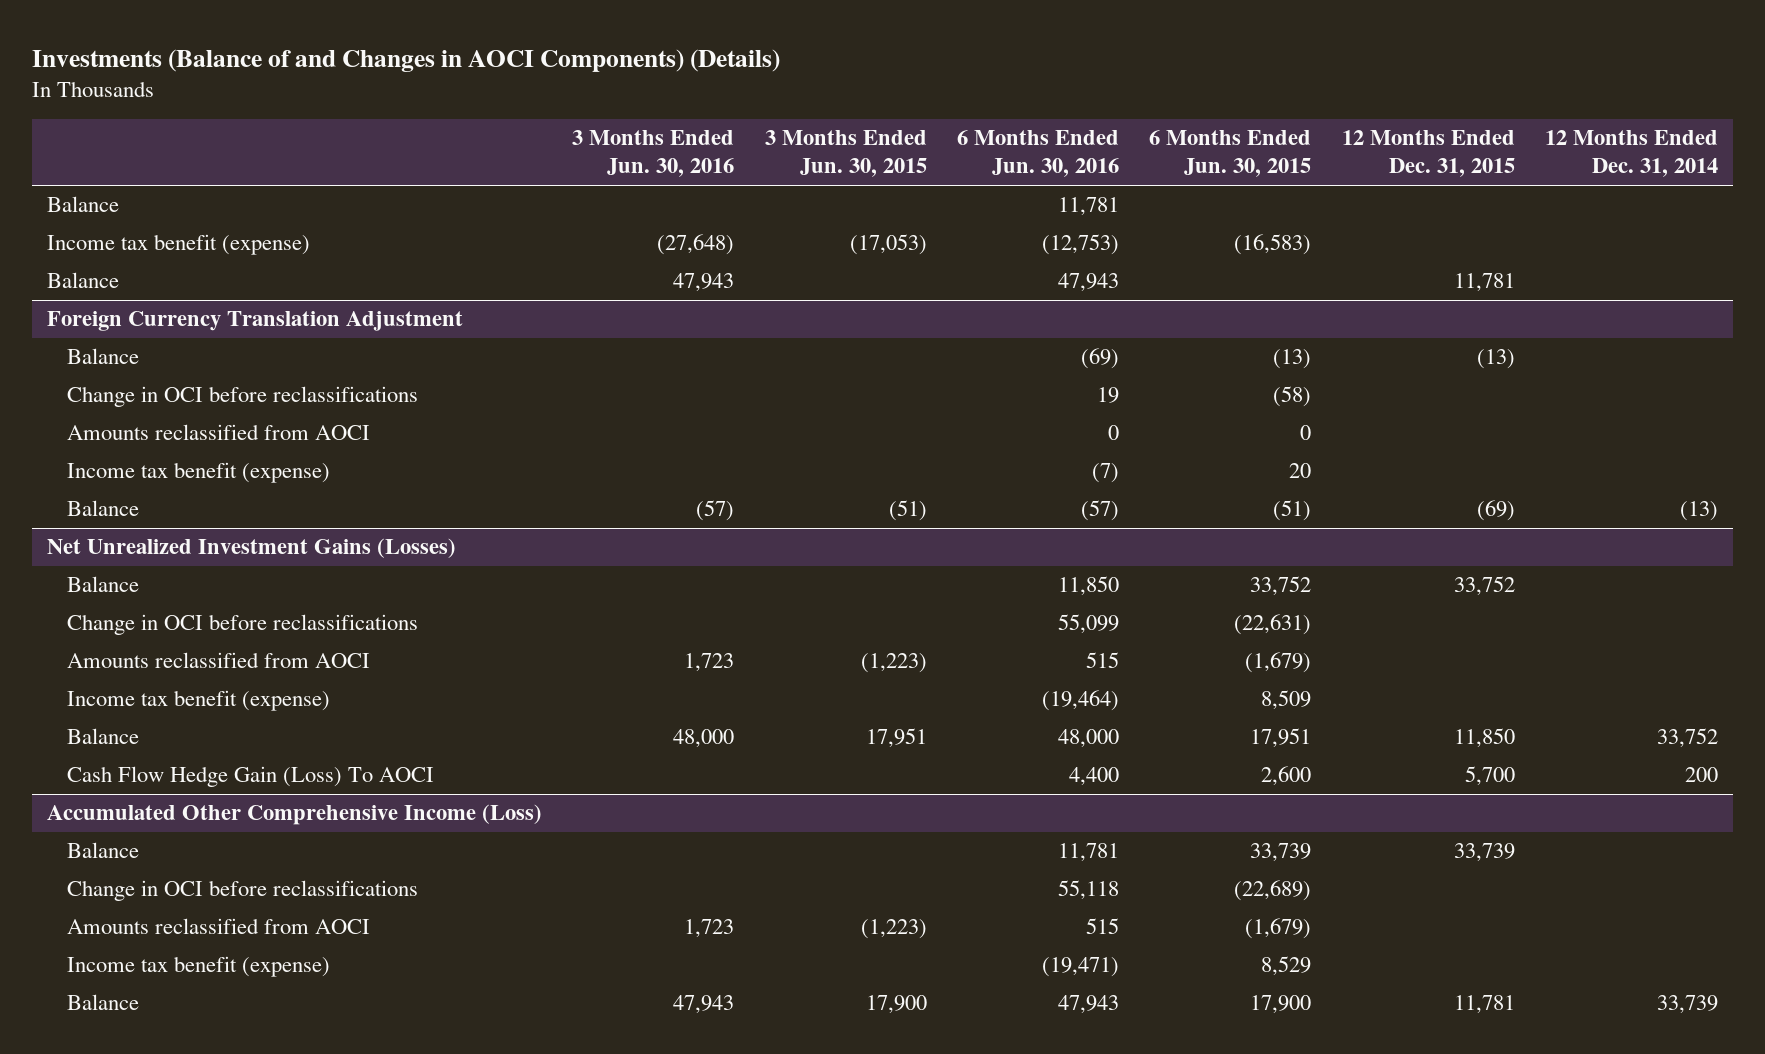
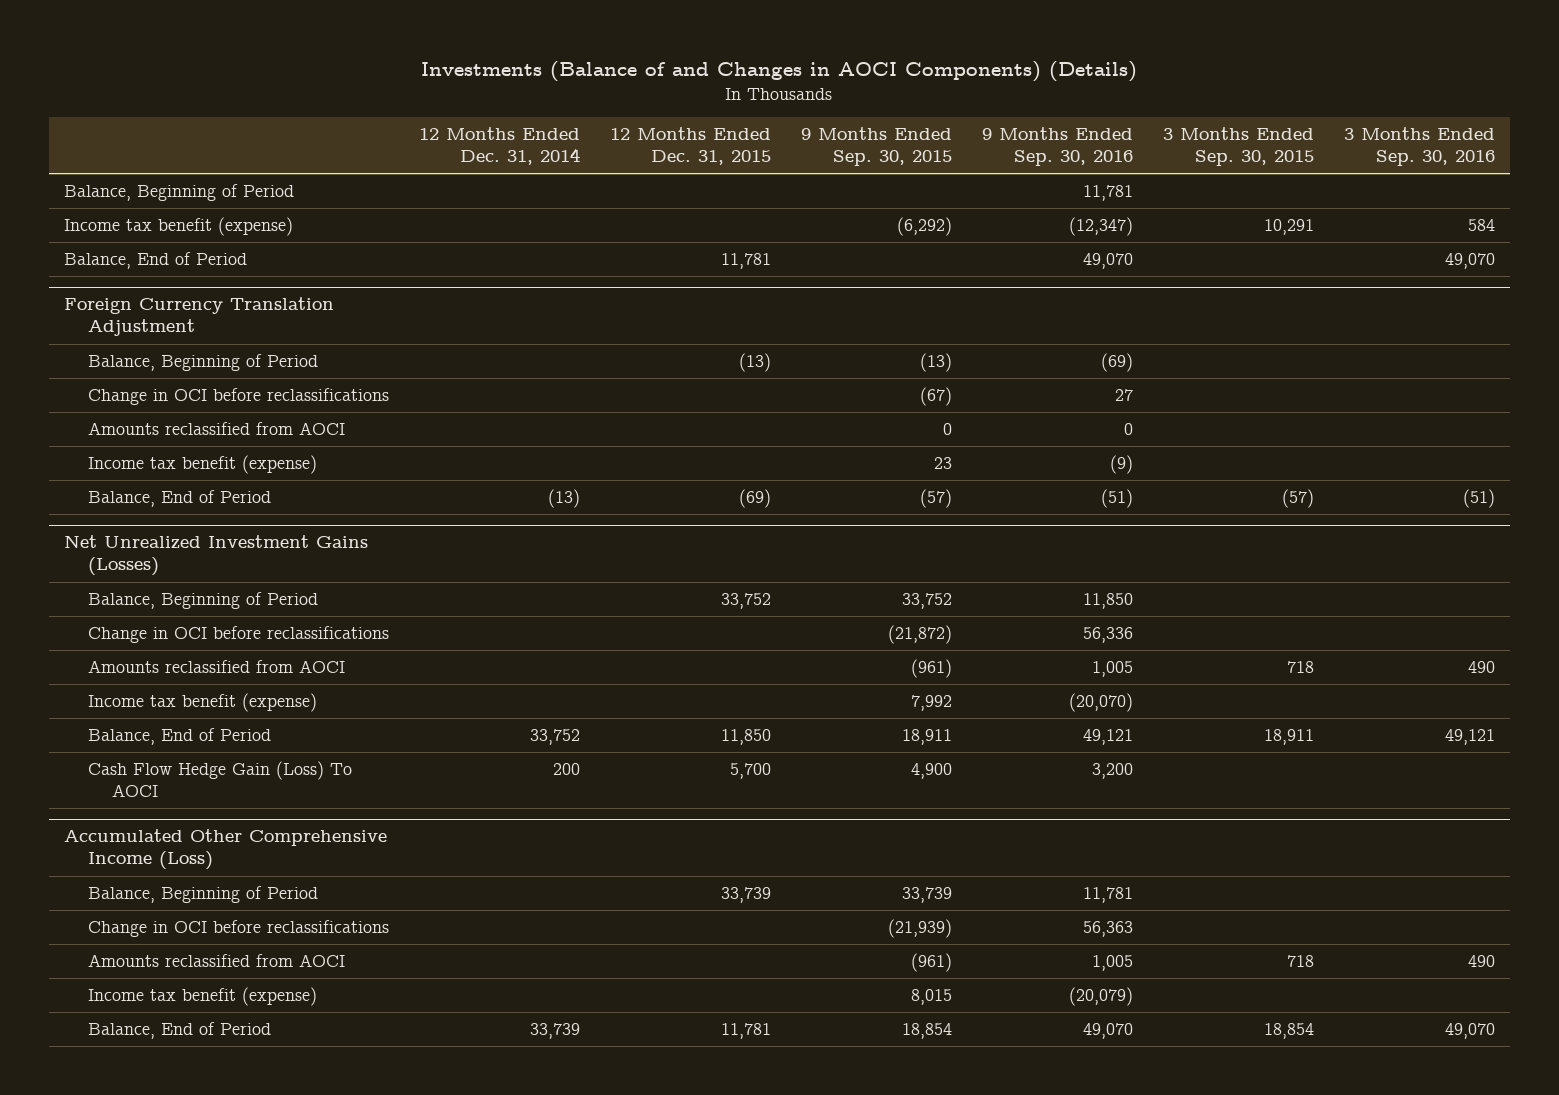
- | 3 Months Ended Jun. 30, 2016 | 3 Months Ended Jun. 30, 2015 | 6 Months Ended Jun. 30, 2016 | 6 Months Ended Jun. 30, 2015 | 12 Months Ended Dec. 31, 2015 | 12 Months Ended Dec. 31, 2014
+ | 12 Months Ended Dec. 31, 2014 | 12 Months Ended Dec. 31, 2015 | 9 Months Ended Sep. 30, 2015 | 9 Months Ended Sep. 30, 2016 | 3 Months Ended Sep. 30, 2015 | 3 Months Ended Sep. 30, 2016
- Balance | | | 11,781 | | |
+ Balance, Beginning of Period | | | | 11,781 | |
- Balance | 47,943 | | 47,943 | | 11,781 |
+ Balance, End of Period | | 11,781 | | 49,070 | | 49,070
@ Foreign Currency Translation Adjustment
- Balance | | | (69) | (13) | (13) |
+ Balance, Beginning of Period | | (13) | (13) | (69) | |
- Balance | (57) | (51) | (57) | (51) | (69) | (13)
+ Balance, End of Period | (13) | (69) | (57) | (51) | (57) | (51)
@ Net Unrealized Investment Gains (Losses)
- Balance | | | 11,850 | 33,752 | 33,752 |
+ Balance, Beginning of Period | | 33,752 | 33,752 | 11,850 | |
- Balance | 48,000 | 17,951 | 48,000 | 17,951 | 11,850 | 33,752
+ Balance, End of Period | 33,752 | 11,850 | 18,911 | 49,121 | 18,911 | 49,121
@ Accumulated Other Comprehensive Income (Loss)
- Balance | | | 11,781 | 33,739 | 33,739 |
+ Balance, Beginning of Period | | 33,739 | 33,739 | 11,781 | |
- Balance | 47,943 | 17,900 | 47,943 | 17,900 | 11,781 | 33,739
+ Balance, End of Period | 33,739 | 11,781 | 18,854 | 49,070 | 18,854 | 49,070

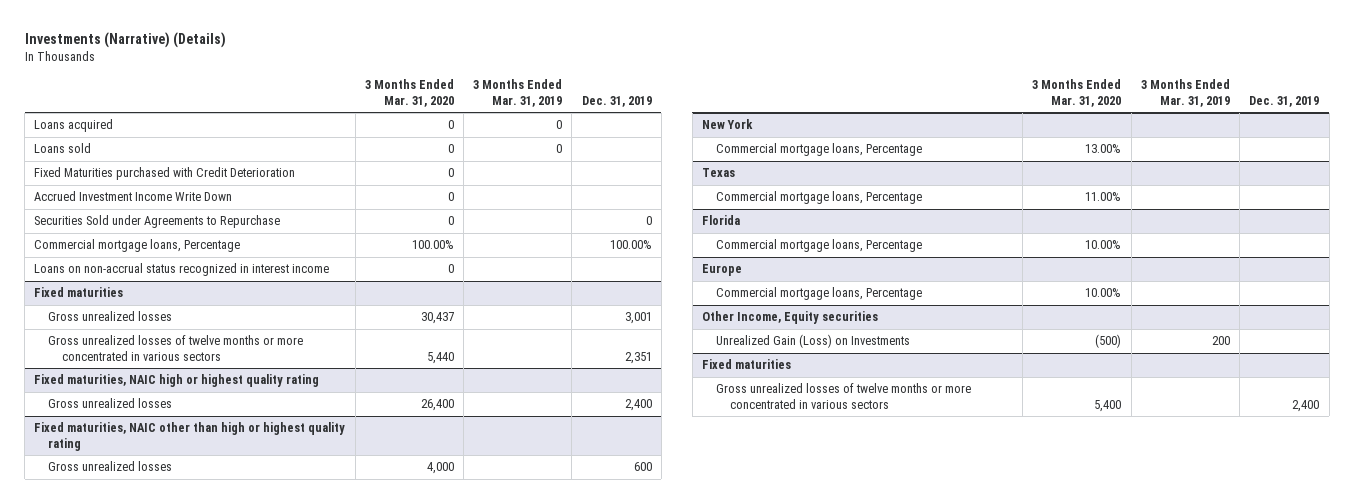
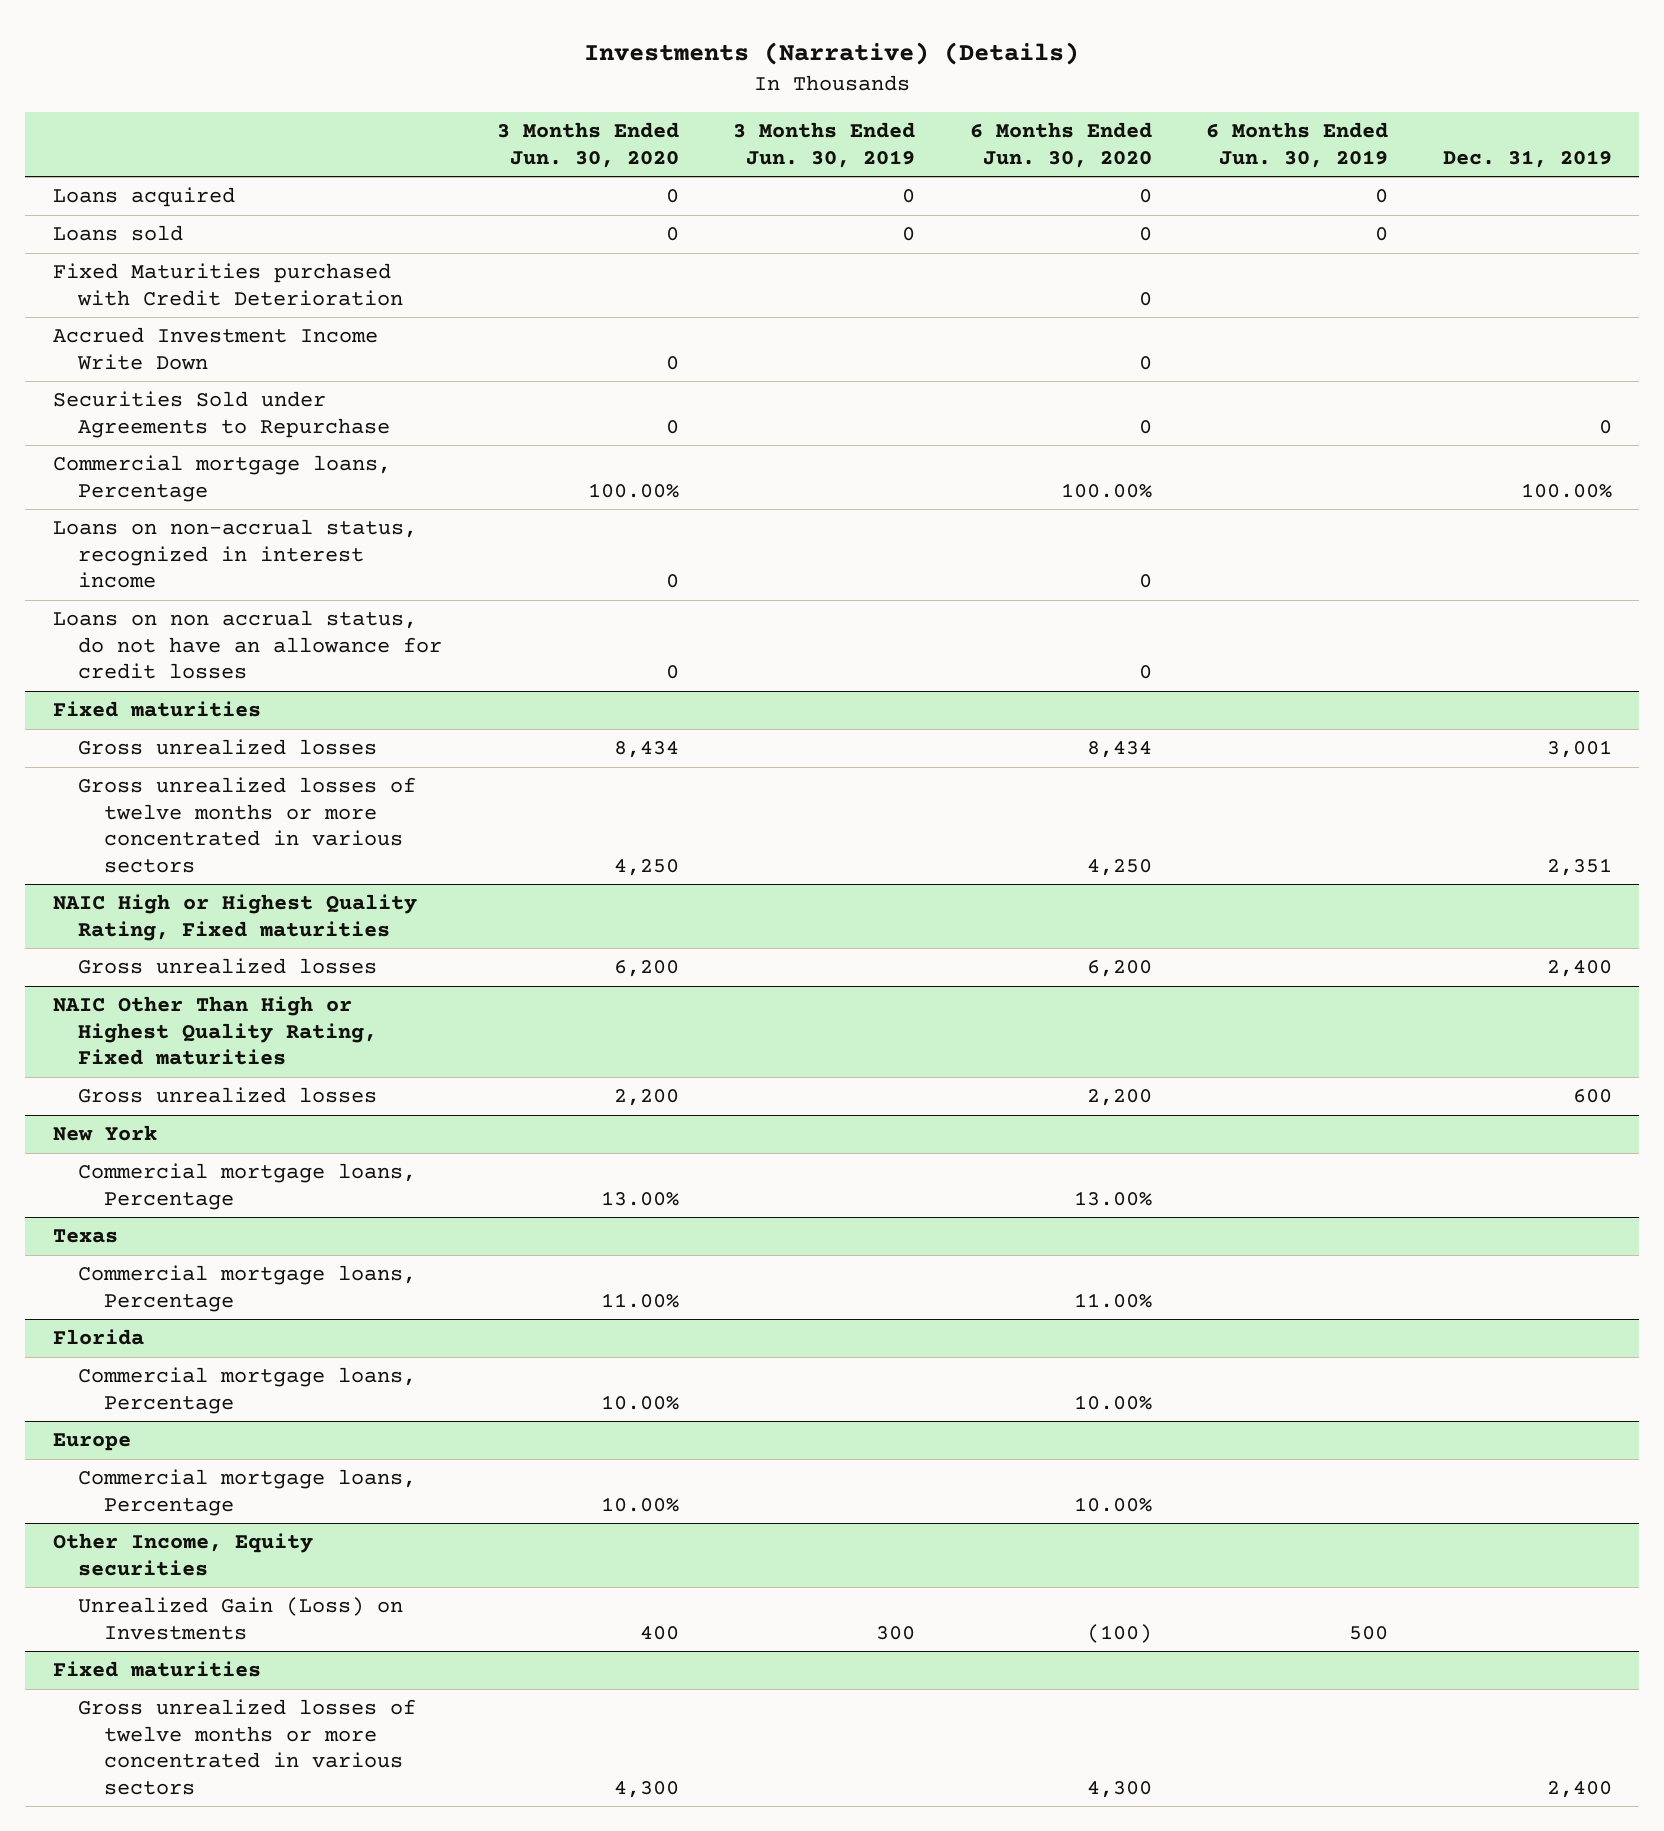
- | 3 Months Ended Mar. 31, 2020 | 3 Months Ended Mar. 31, 2019 | Dec. 31, 2019
+ | 3 Months Ended Jun. 30, 2020 | 3 Months Ended Jun. 30, 2019 | 6 Months Ended Jun. 30, 2020 | 6 Months Ended Jun. 30, 2019 | Dec. 31, 2019
- Loans on non-accrual status recognized in interest income | 0 | |
+ Loans on non-accrual status, recognized in interest income | 0 | | 0 | |
+ Loans on non accrual status, do not have an allowance for credit losses | 0 | | 0 | |
- Fixed maturities, NAIC high or highest quality rating
+ NAIC High or Highest Quality Rating, Fixed maturities
- Fixed maturities, NAIC other than high or highest quality rating
+ NAIC Other Than High or Highest Quality Rating, Fixed maturities

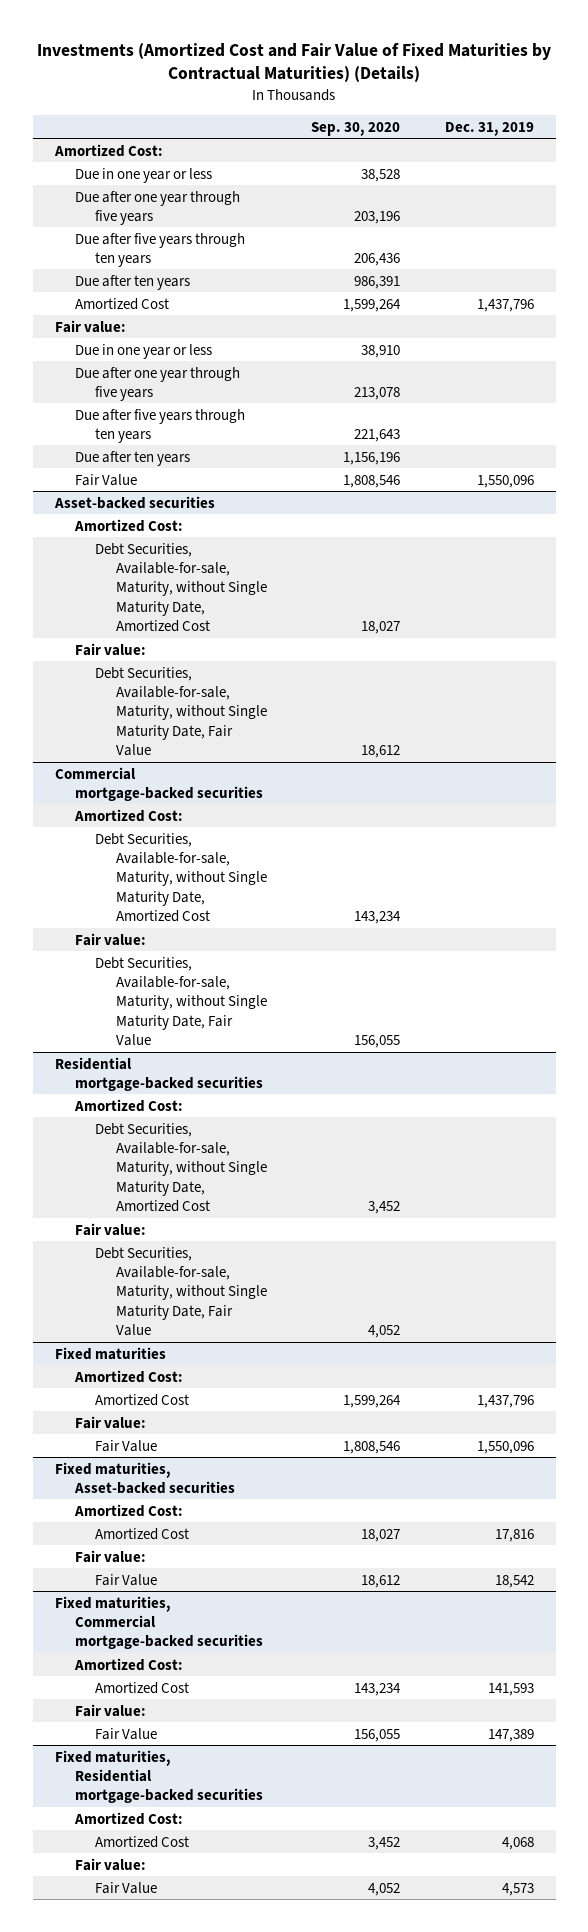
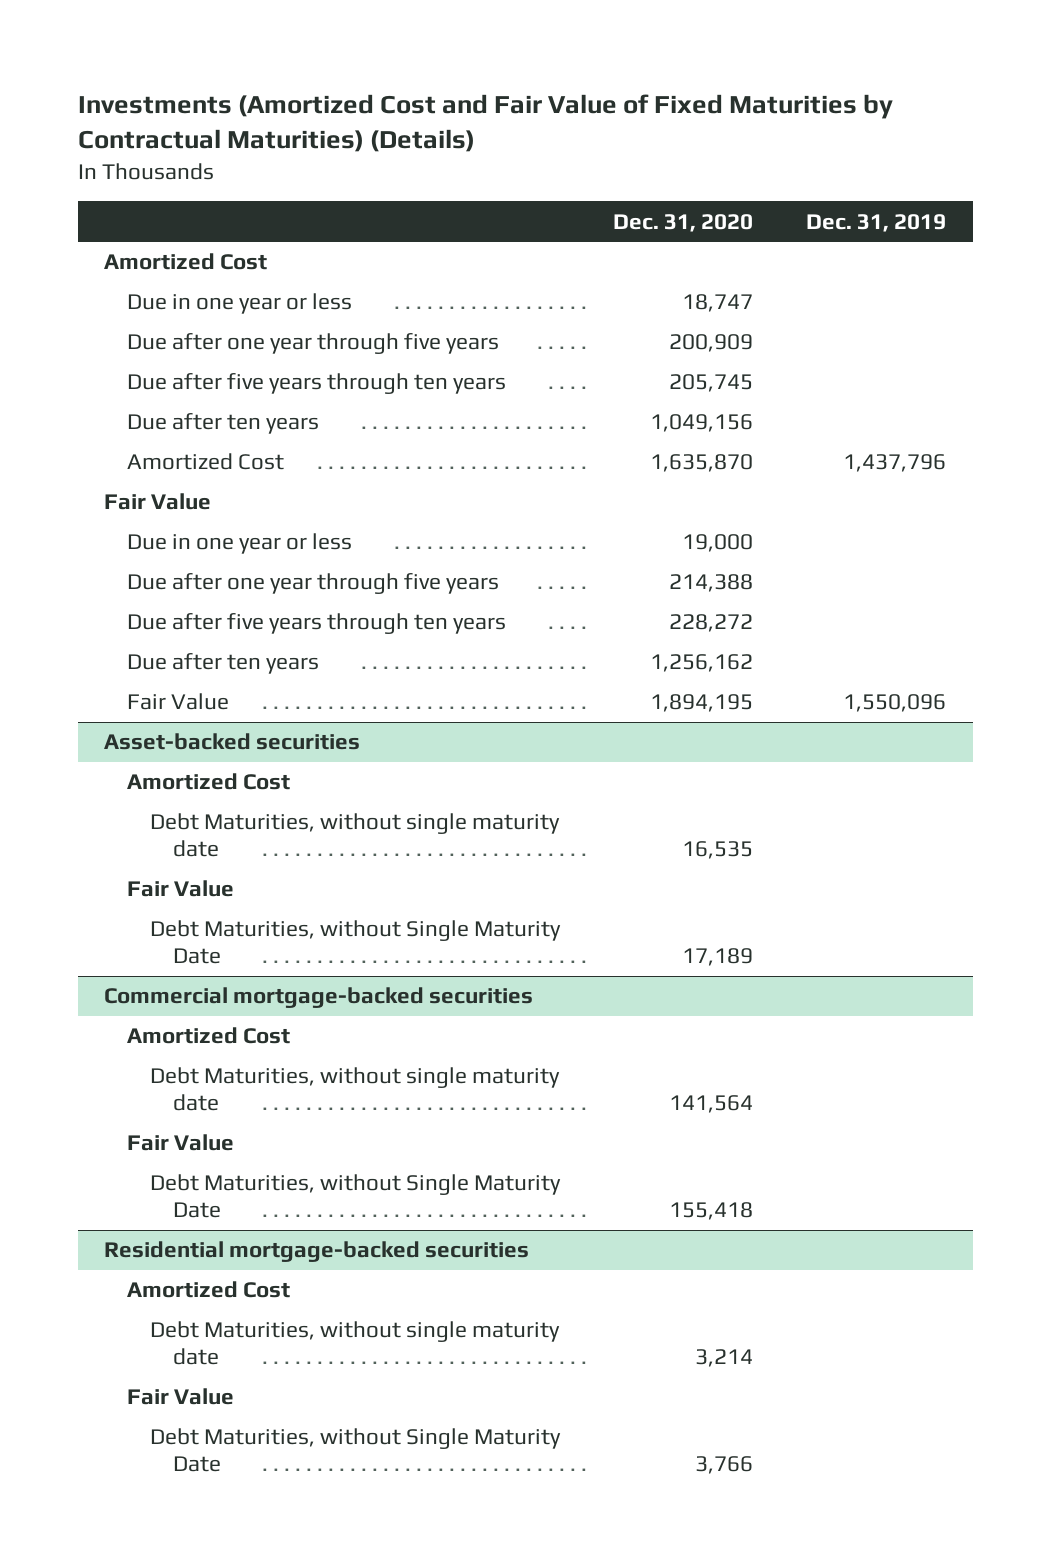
- | Sep. 30, 2020 | Dec. 31, 2019
+ | Dec. 31, 2020 | Dec. 31, 2019
- Amortized Cost:
+ Amortized Cost
- Fair value:
+ Fair Value
@ Asset-backed securities
- Amortized Cost:
- Debt Securities, Available-for-sale, Maturity, without Single Maturity Date, Amortized Cost | 18,027 |
- Fair value:
- Debt Securities, Available-for-sale, Maturity, without Single Maturity Date, Fair Value | 18,612 |
+ Amortized Cost
+ Debt Maturities, without single maturity date | 16,535 |
+ Fair Value
+ Debt Maturities, without Single Maturity Date | 17,189 |
@ Commercial mortgage-backed securities
- Amortized Cost:
- Debt Securities, Available-for-sale, Maturity, without Single Maturity Date, Amortized Cost | 143,234 |
- Fair value:
- Debt Securities, Available-for-sale, Maturity, without Single Maturity Date, Fair Value | 156,055 |
+ Amortized Cost
+ Debt Maturities, without single maturity date | 141,564 |
+ Fair Value
+ Debt Maturities, without Single Maturity Date | 155,418 |
@ Residential mortgage-backed securities
- Amortized Cost:
- Debt Securities, Available-for-sale, Maturity, without Single Maturity Date, Amortized Cost | 3,452 |
- Fair value:
- Debt Securities, Available-for-sale, Maturity, without Single Maturity Date, Fair Value | 4,052 |
- Fixed maturities
- Amortized Cost:
- Amortized Cost | 1,599,264 | 1,437,796
- Fair value:
- Fair Value | 1,808,546 | 1,550,096
- Fixed maturities, Asset-backed securities
- Amortized Cost:
- Amortized Cost | 18,027 | 17,816
- Fair value:
- Fair Value | 18,612 | 18,542
- Fixed maturities, Commercial mortgage-backed securities
- Amortized Cost:
- Amortized Cost | 143,234 | 141,593
- Fair value:
- Fair Value | 156,055 | 147,389
- Fixed maturities, Residential mortgage-backed securities
- Amortized Cost:
- Amortized Cost | 3,452 | 4,068
- Fair value:
- Fair Value | 4,052 | 4,573
@ Residential mortgage-backed securities
+ Amortized Cost
+ Debt Maturities, without single maturity date | 3,214 |
+ Fair Value
+ Debt Maturities, without Single Maturity Date | 3,766 |

